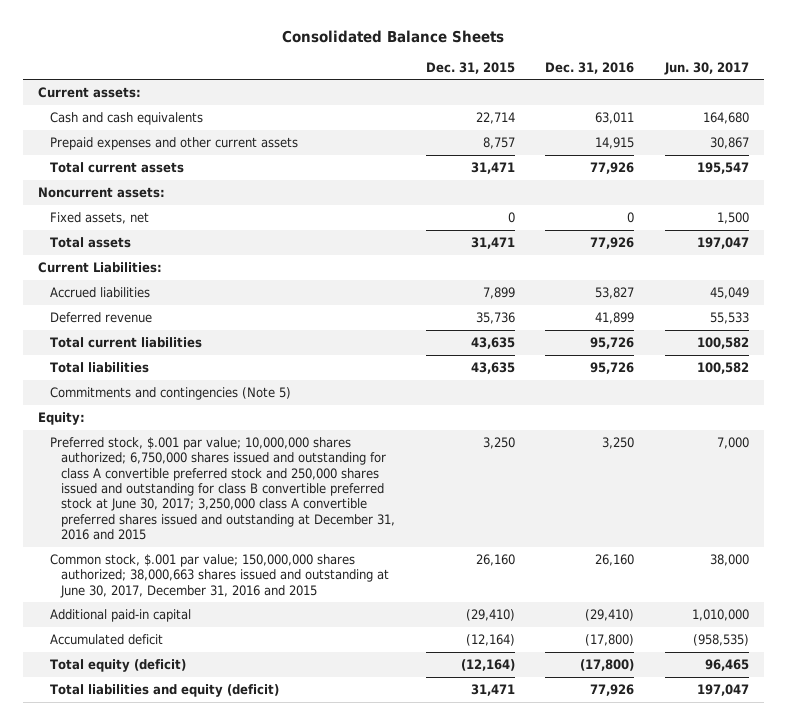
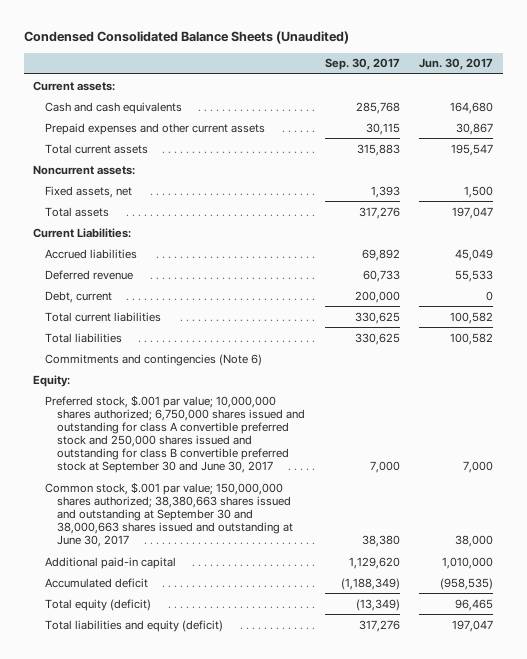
- Consolidated Balance Sheets
+ Condensed Consolidated Balance Sheets (Unaudited)
- | Dec. 31, 2015 | Dec. 31, 2016 | Jun. 30, 2017
+ | Sep. 30, 2017 | Jun. 30, 2017
+ Debt, current | 200,000 | 0
- Commitments and contingencies (Note 5)
+ Commitments and contingencies (Note 6)
- Preferred stock, $.001 par value; 10,000,000 shares authorized; 6,750,000 shares issued and outstanding for class A convertible preferred stock and 250,000 shares issued and outstanding for class B convertible preferred stock at June 30, 2017; 3,250,000 class A convertible preferred shares issued and outstanding at December 31, 2016 and 2015 | 3,250 | 3,250 | 7,000
- Common stock, $.001 par value; 150,000,000 shares authorized; 38,000,663 shares issued and outstanding at June 30, 2017, December 31, 2016 and 2015 | 26,160 | 26,160 | 38,000
+ Preferred stock, $.001 par value; 10,000,000 shares authorized; 6,750,000 shares issued and outstanding for class A convertible preferred stock and 250,000 shares issued and outstanding for class B convertible preferred stock at September 30 and June 30, 2017 | 7,000 | 7,000
+ Common stock, $.001 par value; 150,000,000 shares authorized; 38,380,663 shares issued and outstanding at September 30 and 38,000,663 shares issued and outstanding at June 30, 2017 | 38,380 | 38,000

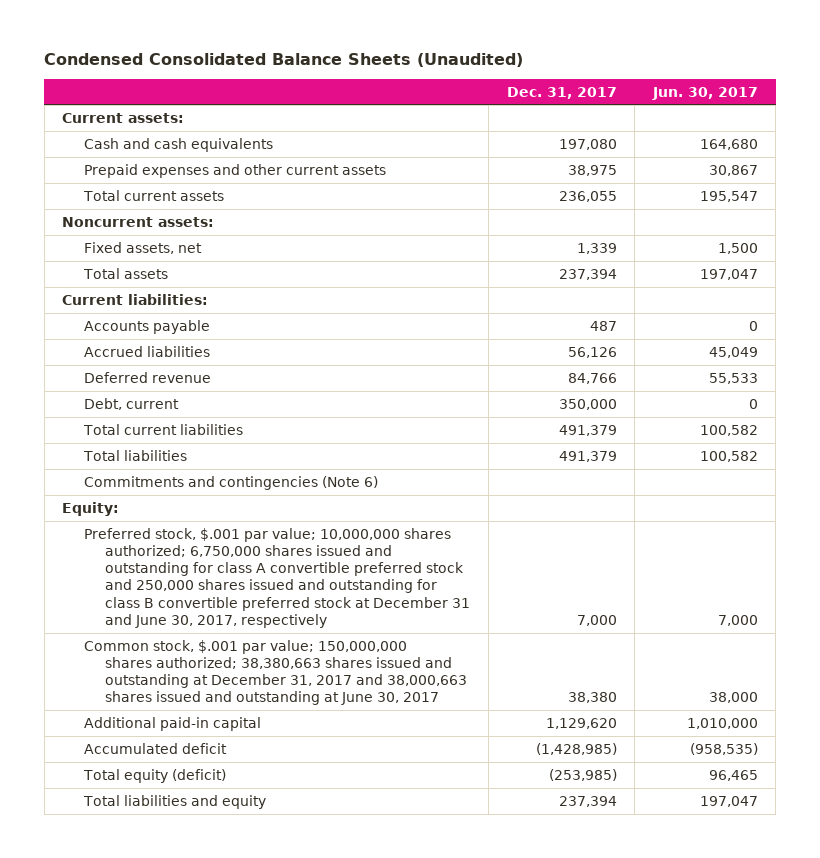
- | Sep. 30, 2017 | Jun. 30, 2017
+ | Dec. 31, 2017 | Jun. 30, 2017
- Current Liabilities:
+ Current liabilities:
+ Accounts payable | 487 | 0
- Preferred stock, $.001 par value; 10,000,000 shares authorized; 6,750,000 shares issued and outstanding for class A convertible preferred stock and 250,000 shares issued and outstanding for class B convertible preferred stock at September 30 and June 30, 2017 | 7,000 | 7,000
- Common stock, $.001 par value; 150,000,000 shares authorized; 38,380,663 shares issued and outstanding at September 30 and 38,000,663 shares issued and outstanding at June 30, 2017 | 38,380 | 38,000
+ Preferred stock, $.001 par value; 10,000,000 shares authorized; 6,750,000 shares issued and outstanding for class A convertible preferred stock and 250,000 shares issued and outstanding for class B convertible preferred stock at December 31 and June 30, 2017, respectively | 7,000 | 7,000
+ Common stock, $.001 par value; 150,000,000 shares authorized; 38,380,663 shares issued and outstanding at December 31, 2017 and 38,000,663 shares issued and outstanding at June 30, 2017 | 38,380 | 38,000
- Total liabilities and equity (deficit) | 317,276 | 197,047
+ Total liabilities and equity | 237,394 | 197,047

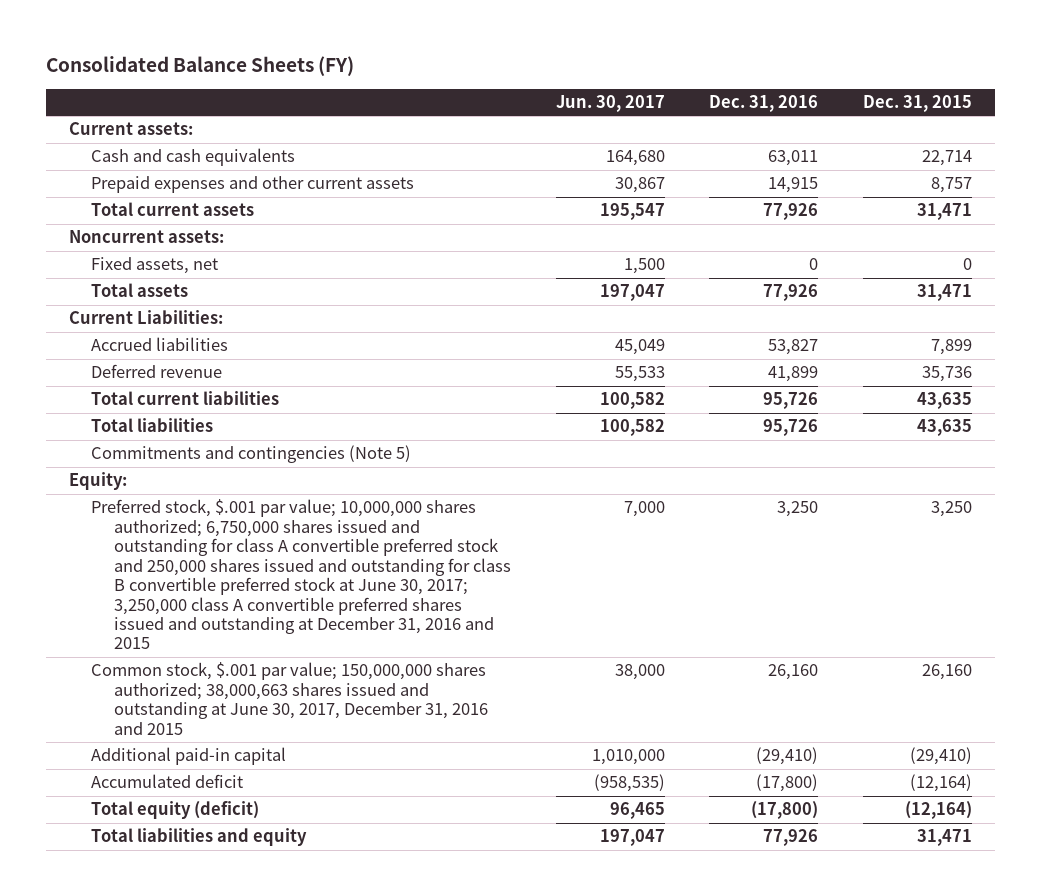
- Condensed Consolidated Balance Sheets (Unaudited)
+ Consolidated Balance Sheets (FY)
- | Dec. 31, 2017 | Jun. 30, 2017
+ | Jun. 30, 2017 | Dec. 31, 2016 | Dec. 31, 2015
- Current liabilities:
- Accounts payable | 487 | 0
+ Current Liabilities:
- Debt, current | 350,000 | 0
- Commitments and contingencies (Note 6)
+ Commitments and contingencies (Note 5)
- Preferred stock, $.001 par value; 10,000,000 shares authorized; 6,750,000 shares issued and outstanding for class A convertible preferred stock and 250,000 shares issued and outstanding for class B convertible preferred stock at December 31 and June 30, 2017, respectively | 7,000 | 7,000
- Common stock, $.001 par value; 150,000,000 shares authorized; 38,380,663 shares issued and outstanding at December 31, 2017 and 38,000,663 shares issued and outstanding at June 30, 2017 | 38,380 | 38,000
+ Preferred stock, $.001 par value; 10,000,000 shares authorized; 6,750,000 shares issued and outstanding for class A convertible preferred stock and 250,000 shares issued and outstanding for class B convertible preferred stock at June 30, 2017; 3,250,000 class A convertible preferred shares issued and outstanding at December 31, 2016 and 2015 | 7,000 | 3,250 | 3,250
+ Common stock, $.001 par value; 150,000,000 shares authorized; 38,000,663 shares issued and outstanding at June 30, 2017, December 31, 2016 and 2015 | 38,000 | 26,160 | 26,160

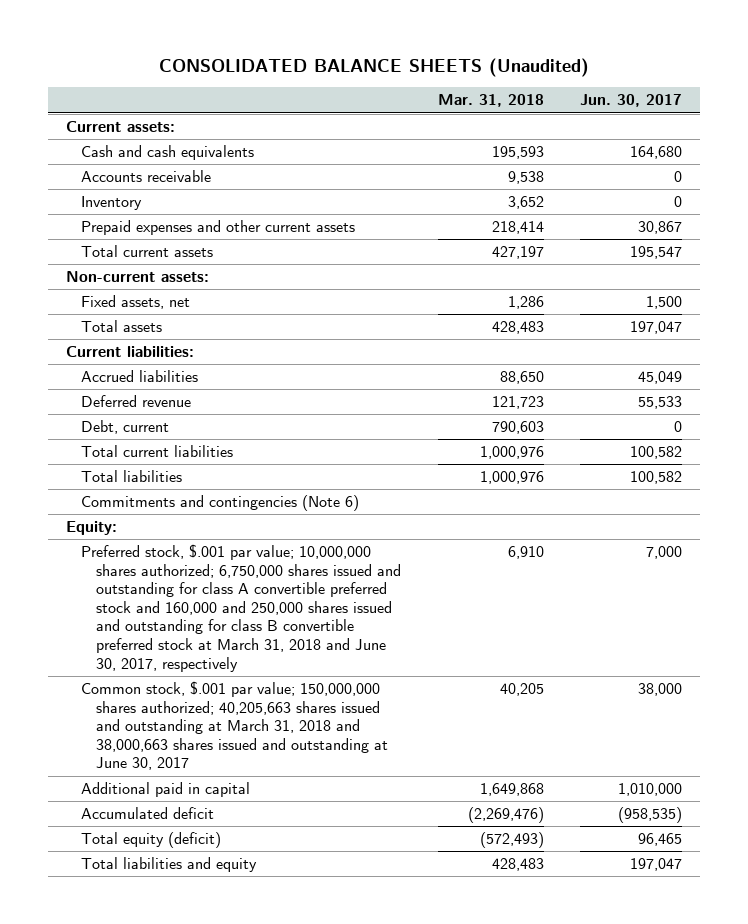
- Consolidated Balance Sheets (FY)
+ CONSOLIDATED BALANCE SHEETS (Unaudited)
- | Jun. 30, 2017 | Dec. 31, 2016 | Dec. 31, 2015
+ | Mar. 31, 2018 | Jun. 30, 2017
+ Accounts receivable | 9,538 | 0
+ Inventory | 3,652 | 0
- Noncurrent assets:
+ Non-current assets:
- Current Liabilities:
+ Current liabilities:
+ Debt, current | 790,603 | 0
- Commitments and contingencies (Note 5)
+ Commitments and contingencies (Note 6)
- Preferred stock, $.001 par value; 10,000,000 shares authorized; 6,750,000 shares issued and outstanding for class A convertible preferred stock and 250,000 shares issued and outstanding for class B convertible preferred stock at June 30, 2017; 3,250,000 class A convertible preferred shares issued and outstanding at December 31, 2016 and 2015 | 7,000 | 3,250 | 3,250
- Common stock, $.001 par value; 150,000,000 shares authorized; 38,000,663 shares issued and outstanding at June 30, 2017, December 31, 2016 and 2015 | 38,000 | 26,160 | 26,160
- Additional paid-in capital | 1,010,000 | (29,410) | (29,410)
+ Preferred stock, $.001 par value; 10,000,000 shares authorized; 6,750,000 shares issued and outstanding for class A convertible preferred stock and 160,000 and 250,000 shares issued and outstanding for class B convertible preferred stock at March 31, 2018 and June 30, 2017, respectively | 6,910 | 7,000
+ Common stock, $.001 par value; 150,000,000 shares authorized; 40,205,663 shares issued and outstanding at March 31, 2018 and 38,000,663 shares issued and outstanding at June 30, 2017 | 40,205 | 38,000
+ Additional paid in capital | 1,649,868 | 1,010,000

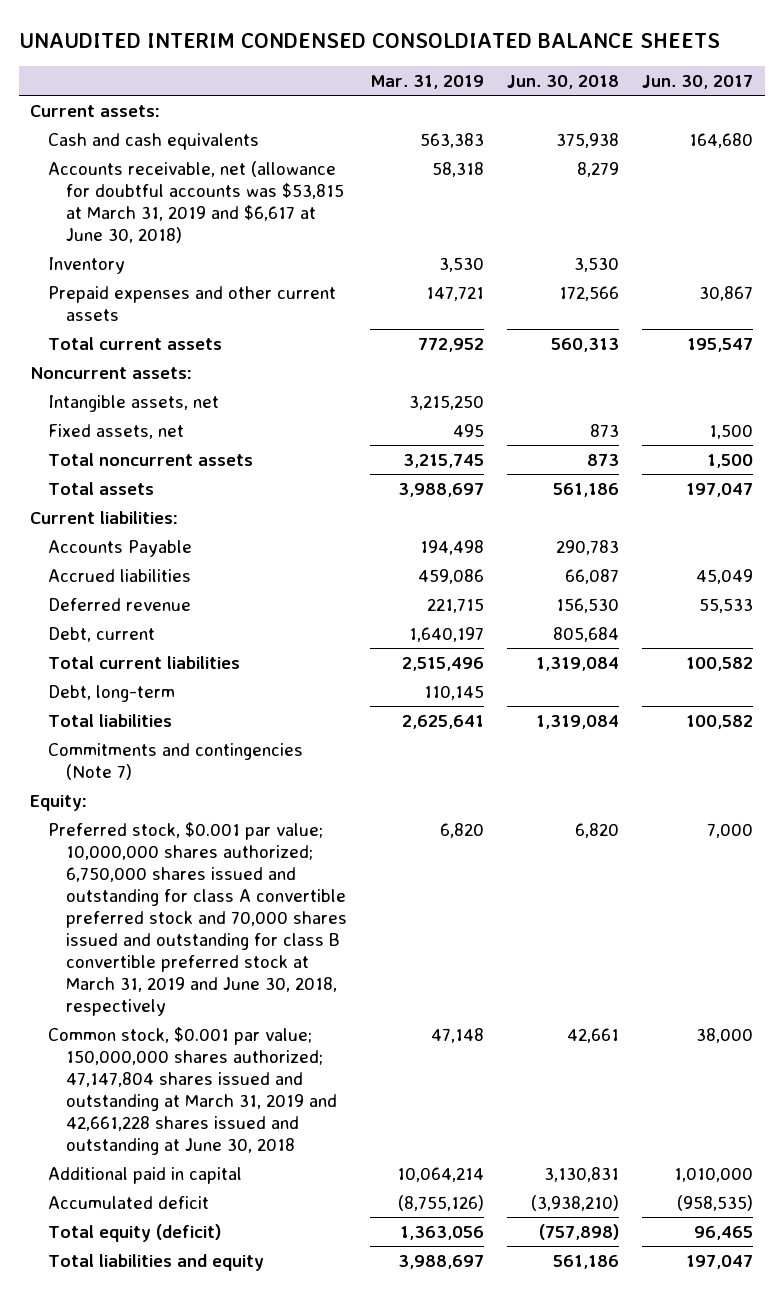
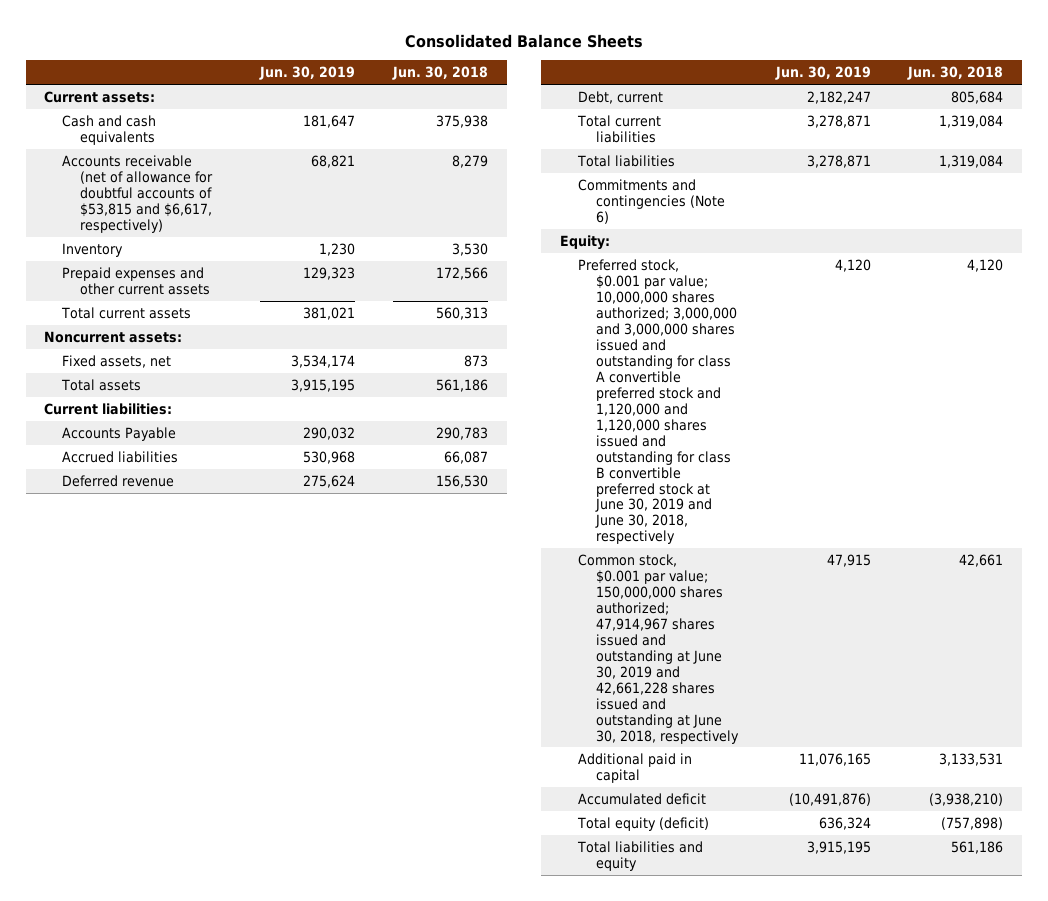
- UNAUDITED INTERIM CONDENSED CONSOLDIATED BALANCE SHEETS
+ Consolidated Balance Sheets
- | Mar. 31, 2019 | Jun. 30, 2018 | Jun. 30, 2017
+ | Jun. 30, 2019 | Jun. 30, 2018
- Accounts receivable, net (allowance for doubtful accounts was $53,815 at March 31, 2019 and $6,617 at June 30, 2018) | 58,318 | 8,279 |
+ Accounts receivable (net of allowance for doubtful accounts of $53,815 and $6,617, respectively) | 68,821 | 8,279
- Intangible assets, net | 3,215,250 | |
- Total noncurrent assets | 3,215,745 | 873 | 1,500
- Debt, long-term | 110,145 | |
- Commitments and contingencies (Note 7)
+ Commitments and contingencies (Note 6)
- Preferred stock, $0.001 par value; 10,000,000 shares authorized; 6,750,000 shares issued and outstanding for class A convertible preferred stock and 70,000 shares issued and outstanding for class B convertible preferred stock at March 31, 2019 and June 30, 2018, respectively | 6,820 | 6,820 | 7,000
- Common stock, $0.001 par value; 150,000,000 shares authorized; 47,147,804 shares issued and outstanding at March 31, 2019 and 42,661,228 shares issued and outstanding at June 30, 2018 | 47,148 | 42,661 | 38,000
- Additional paid in capital | 10,064,214 | 3,130,831 | 1,010,000
+ Preferred stock, $0.001 par value; 10,000,000 shares authorized; 3,000,000 and 3,000,000 shares issued and outstanding for class A convertible preferred stock and 1,120,000 and 1,120,000 shares issued and outstanding for class B convertible preferred stock at June 30, 2019 and June 30, 2018, respectively | 4,120 | 4,120
+ Common stock, $0.001 par value; 150,000,000 shares authorized; 47,914,967 shares issued and outstanding at June 30, 2019 and 42,661,228 shares issued and outstanding at June 30, 2018, respectively | 47,915 | 42,661
+ Additional paid in capital | 11,076,165 | 3,133,531

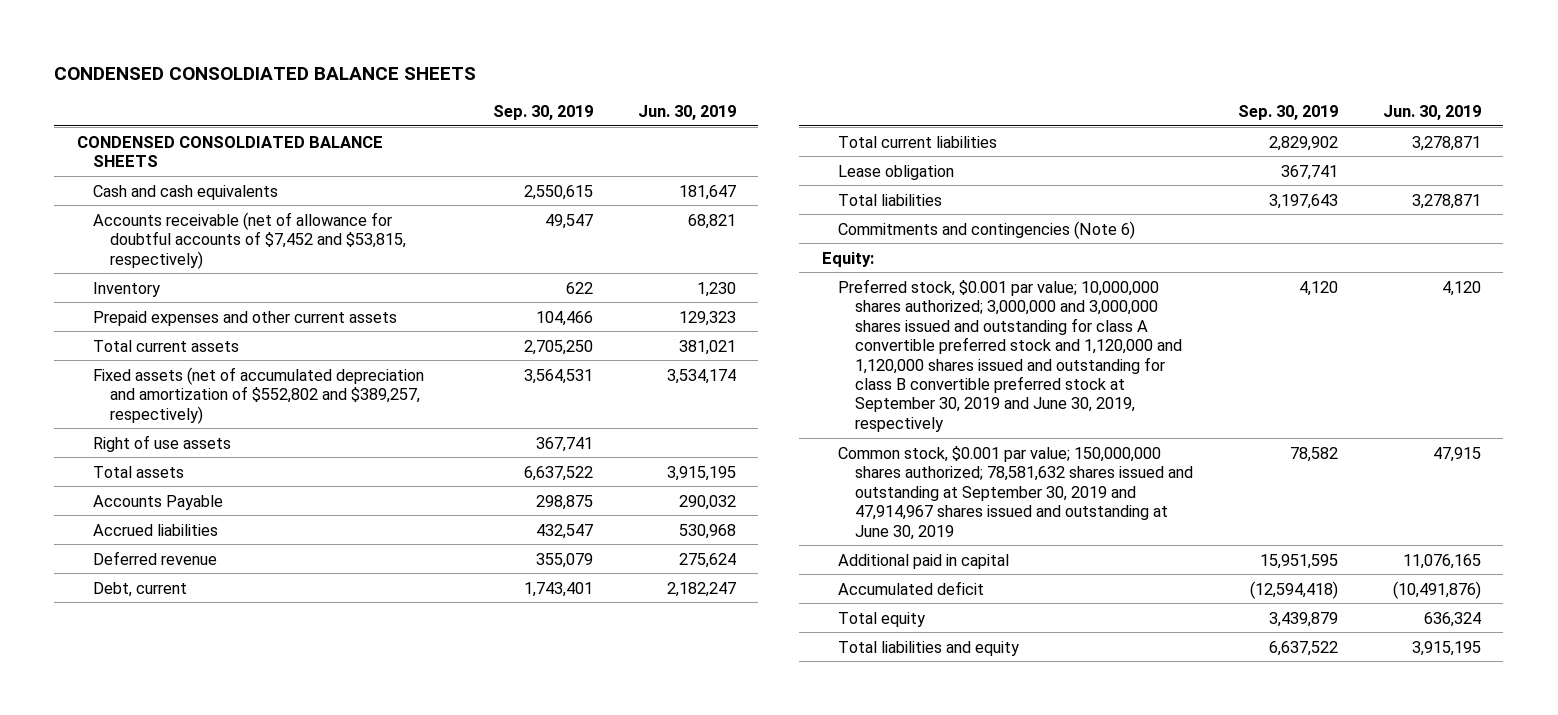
- Consolidated Balance Sheets
+ CONDENSED CONSOLDIATED BALANCE SHEETS
- | Jun. 30, 2019 | Jun. 30, 2018
+ | Sep. 30, 2019 | Jun. 30, 2019
- Current assets:
+ CONDENSED CONSOLDIATED BALANCE SHEETS
- Accounts receivable (net of allowance for doubtful accounts of $53,815 and $6,617, respectively) | 68,821 | 8,279
+ Accounts receivable (net of allowance for doubtful accounts of $7,452 and $53,815, respectively) | 49,547 | 68,821
- Noncurrent assets:
- Fixed assets, net | 3,534,174 | 873
+ Fixed assets (net of accumulated depreciation and amortization of $552,802 and $389,257, respectively) | 3,564,531 | 3,534,174
+ Right of use assets | 367,741 |
- Current liabilities:
+ Lease obligation | 367,741 |
- Preferred stock, $0.001 par value; 10,000,000 shares authorized; 3,000,000 and 3,000,000 shares issued and outstanding for class A convertible preferred stock and 1,120,000 and 1,120,000 shares issued and outstanding for class B convertible preferred stock at June 30, 2019 and June 30, 2018, respectively | 4,120 | 4,120
- Common stock, $0.001 par value; 150,000,000 shares authorized; 47,914,967 shares issued and outstanding at June 30, 2019 and 42,661,228 shares issued and outstanding at June 30, 2018, respectively | 47,915 | 42,661
+ Preferred stock, $0.001 par value; 10,000,000 shares authorized; 3,000,000 and 3,000,000 shares issued and outstanding for class A convertible preferred stock and 1,120,000 and 1,120,000 shares issued and outstanding for class B convertible preferred stock at September 30, 2019 and June 30, 2019, respectively | 4,120 | 4,120
+ Common stock, $0.001 par value; 150,000,000 shares authorized; 78,581,632 shares issued and outstanding at September 30, 2019 and 47,914,967 shares issued and outstanding at June 30, 2019 | 78,582 | 47,915
- Total equity (deficit) | 636,324 | (757,898)
+ Total equity | 3,439,879 | 636,324

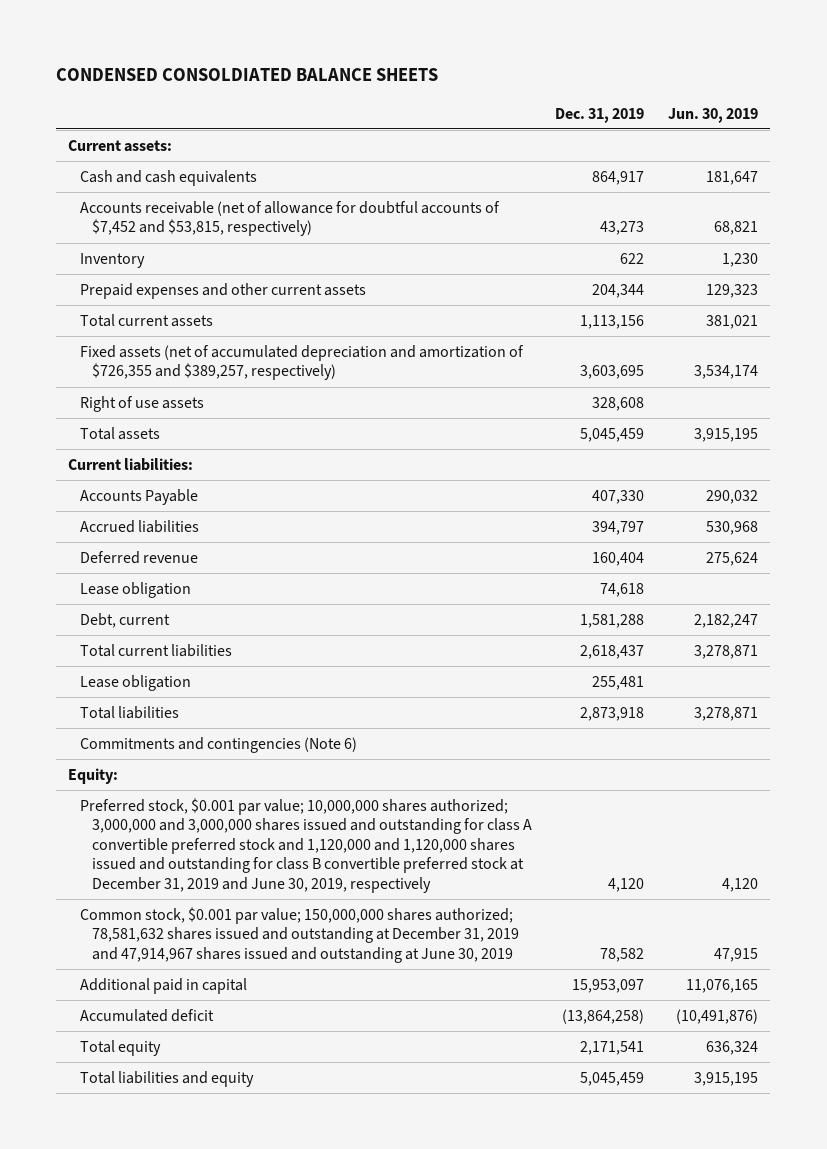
- | Sep. 30, 2019 | Jun. 30, 2019
+ | Dec. 31, 2019 | Jun. 30, 2019
- CONDENSED CONSOLDIATED BALANCE SHEETS
+ Current assets:
- Fixed assets (net of accumulated depreciation and amortization of $552,802 and $389,257, respectively) | 3,564,531 | 3,534,174
+ Fixed assets (net of accumulated depreciation and amortization of $726,355 and $389,257, respectively) | 3,603,695 | 3,534,174
+ Current liabilities:
+ Lease obligation | 74,618 |
- Preferred stock, $0.001 par value; 10,000,000 shares authorized; 3,000,000 and 3,000,000 shares issued and outstanding for class A convertible preferred stock and 1,120,000 and 1,120,000 shares issued and outstanding for class B convertible preferred stock at September 30, 2019 and June 30, 2019, respectively | 4,120 | 4,120
- Common stock, $0.001 par value; 150,000,000 shares authorized; 78,581,632 shares issued and outstanding at September 30, 2019 and 47,914,967 shares issued and outstanding at June 30, 2019 | 78,582 | 47,915
+ Preferred stock, $0.001 par value; 10,000,000 shares authorized; 3,000,000 and 3,000,000 shares issued and outstanding for class A convertible preferred stock and 1,120,000 and 1,120,000 shares issued and outstanding for class B convertible preferred stock at December 31, 2019 and June 30, 2019, respectively | 4,120 | 4,120
+ Common stock, $0.001 par value; 150,000,000 shares authorized; 78,581,632 shares issued and outstanding at December 31, 2019 and 47,914,967 shares issued and outstanding at June 30, 2019 | 78,582 | 47,915

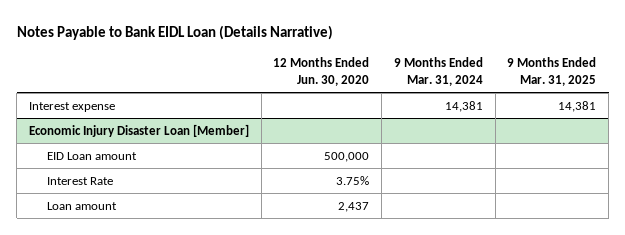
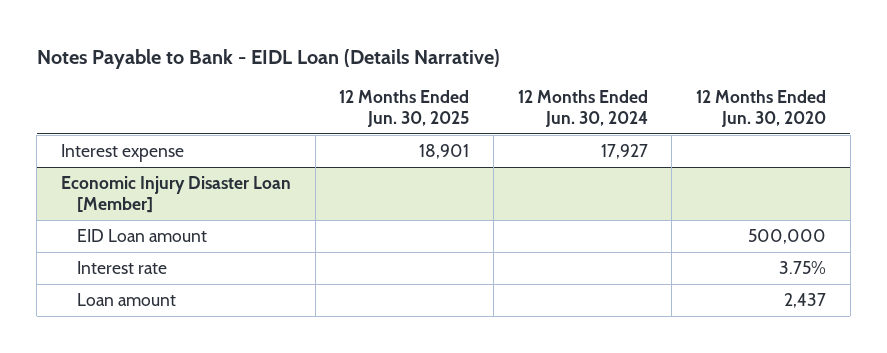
- Notes Payable to Bank EIDL Loan (Details Narrative)
+ Notes Payable to Bank - EIDL Loan (Details Narrative)
- | 12 Months Ended Jun. 30, 2020 | 9 Months Ended Mar. 31, 2024 | 9 Months Ended Mar. 31, 2025
+ | 12 Months Ended Jun. 30, 2025 | 12 Months Ended Jun. 30, 2024 | 12 Months Ended Jun. 30, 2020
@ Economic Injury Disaster Loan [Member]
- Interest Rate | 3.75% | |
+ Interest rate | | | 3.75%

